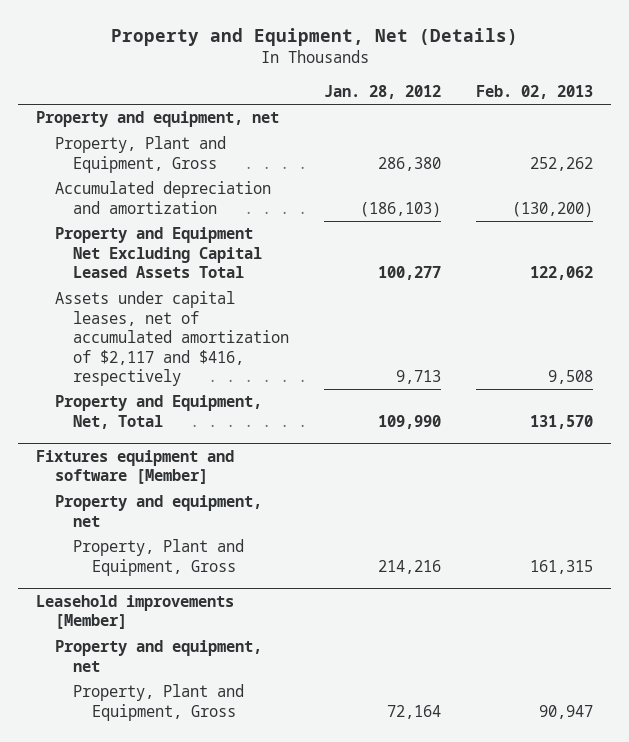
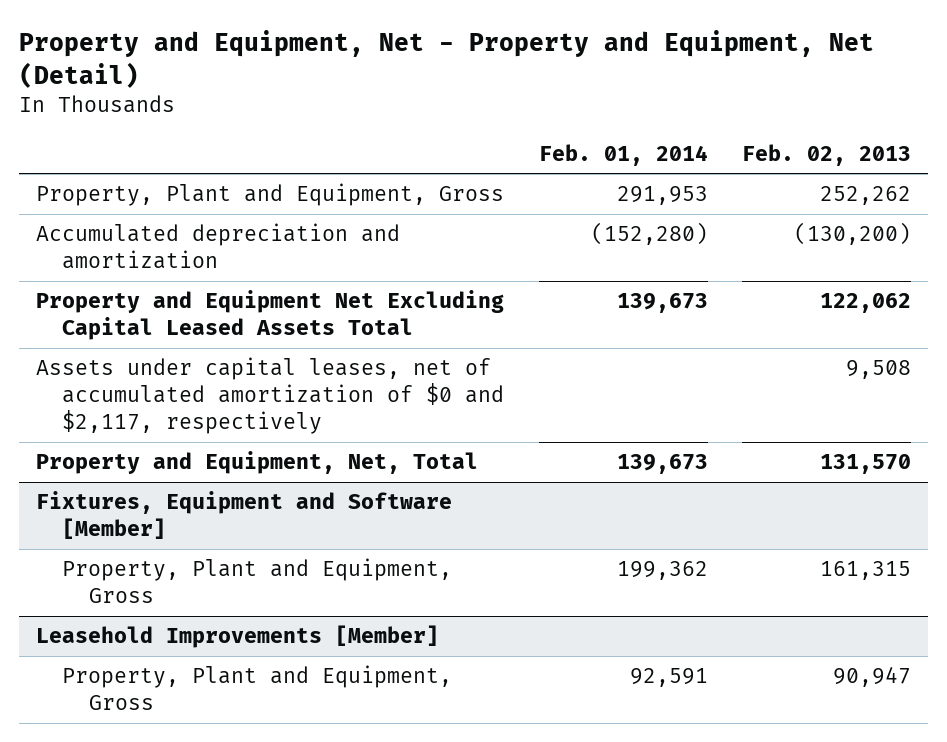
- Property and Equipment, Net (Details)
+ Property and Equipment, Net - Property and Equipment, Net (Detail)
- | Jan. 28, 2012 | Feb. 02, 2013
+ | Feb. 01, 2014 | Feb. 02, 2013
- Property and equipment, net
- Assets under capital leases, net of accumulated amortization of $2,117 and $416, respectively | 9,713 | 9,508
+ Assets under capital leases, net of accumulated amortization of $0 and $2,117, respectively | | 9,508
- Fixtures equipment and software [Member]
- Property and equipment, net
+ Fixtures, Equipment and Software [Member]
- Leasehold improvements [Member]
- Property and equipment, net
+ Leasehold Improvements [Member]

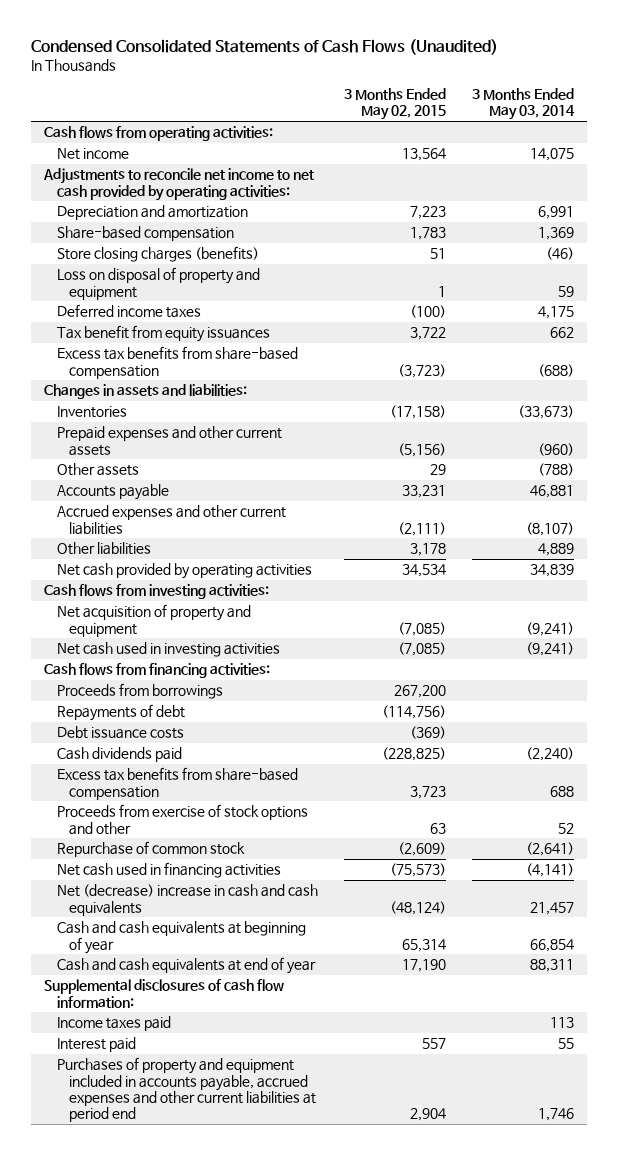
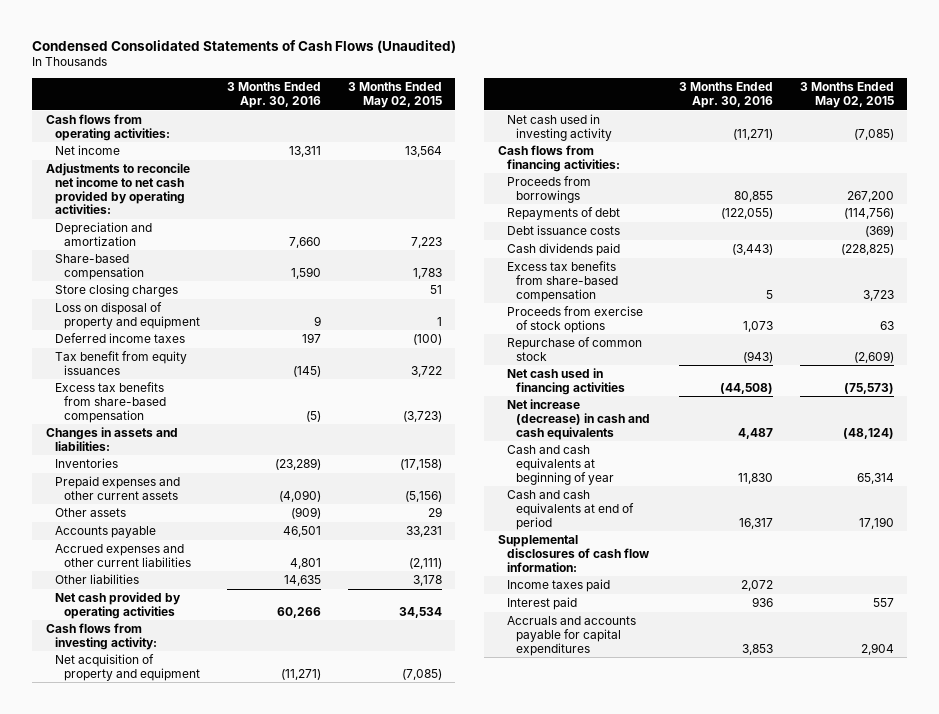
- | 3 Months Ended May 02, 2015 | 3 Months Ended May 03, 2014
+ | 3 Months Ended Apr. 30, 2016 | 3 Months Ended May 02, 2015
- Store closing charges (benefits) | 51 | (46)
+ Store closing charges | | 51
- Cash flows from investing activities:
+ Cash flows from investing activity:
- Net cash used in investing activities | (7,085) | (9,241)
+ Net cash used in investing activity | (11,271) | (7,085)
- Proceeds from exercise of stock options and other | 63 | 52
+ Proceeds from exercise of stock options | 1,073 | 63
- Net (decrease) increase in cash and cash equivalents | (48,124) | 21,457
+ Net increase (decrease) in cash and cash equivalents | 4,487 | (48,124)
- Cash and cash equivalents at end of year | 17,190 | 88,311
+ Cash and cash equivalents at end of period | 16,317 | 17,190
- Purchases of property and equipment included in accounts payable, accrued expenses and other current liabilities at period end | 2,904 | 1,746
+ Accruals and accounts payable for capital expenditures | 3,853 | 2,904

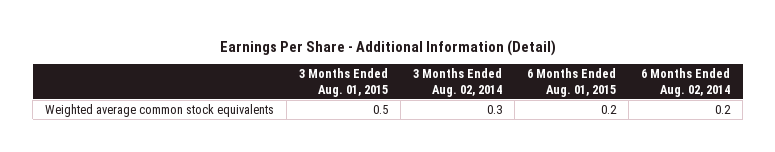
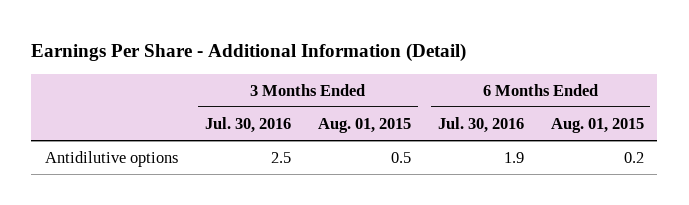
- | 3 Months Ended Aug. 01, 2015 | 3 Months Ended Aug. 02, 2014 | 6 Months Ended Aug. 01, 2015 | 6 Months Ended Aug. 02, 2014
+ | 3 Months Ended Jul. 30, 2016 | 3 Months Ended Aug. 01, 2015 | 6 Months Ended Jul. 30, 2016 | 6 Months Ended Aug. 01, 2015
- Weighted average common stock equivalents | 0.5 | 0.3 | 0.2 | 0.2
+ Antidilutive options | 2.5 | 0.5 | 1.9 | 0.2

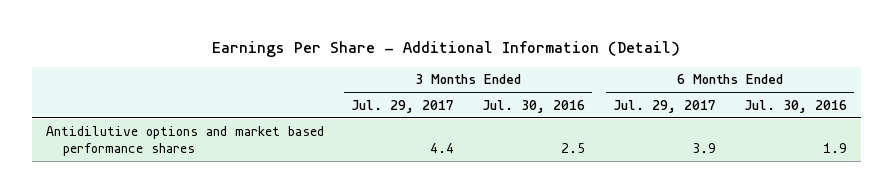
- | 3 Months Ended Jul. 30, 2016 | 3 Months Ended Aug. 01, 2015 | 6 Months Ended Jul. 30, 2016 | 6 Months Ended Aug. 01, 2015
+ | 3 Months Ended Jul. 29, 2017 | 3 Months Ended Jul. 30, 2016 | 6 Months Ended Jul. 29, 2017 | 6 Months Ended Jul. 30, 2016
- Antidilutive options | 2.5 | 0.5 | 1.9 | 0.2
+ Antidilutive options and market based performance shares | 4.4 | 2.5 | 3.9 | 1.9

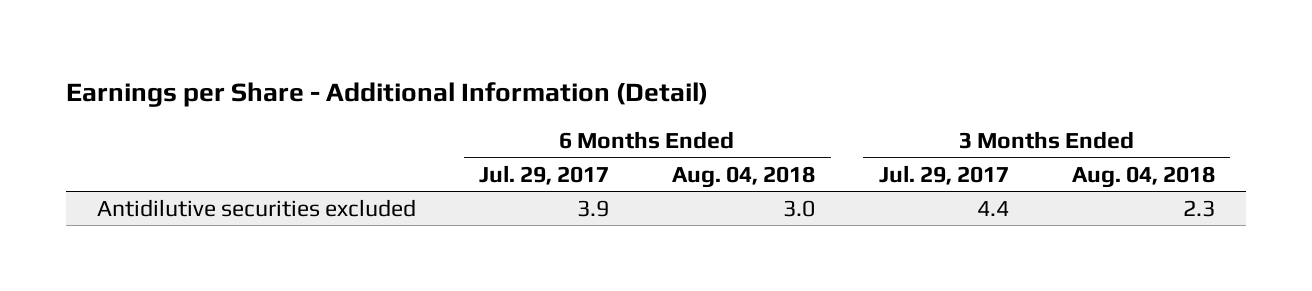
- Earnings Per Share - Additional Information (Detail)
+ Earnings per Share - Additional Information (Detail)
- | 3 Months Ended Jul. 29, 2017 | 3 Months Ended Jul. 30, 2016 | 6 Months Ended Jul. 29, 2017 | 6 Months Ended Jul. 30, 2016
+ | 6 Months Ended Jul. 29, 2017 | 6 Months Ended Aug. 04, 2018 | 3 Months Ended Jul. 29, 2017 | 3 Months Ended Aug. 04, 2018
- Antidilutive options and market based performance shares | 4.4 | 2.5 | 3.9 | 1.9
+ Antidilutive securities excluded | 3.9 | 3.0 | 4.4 | 2.3

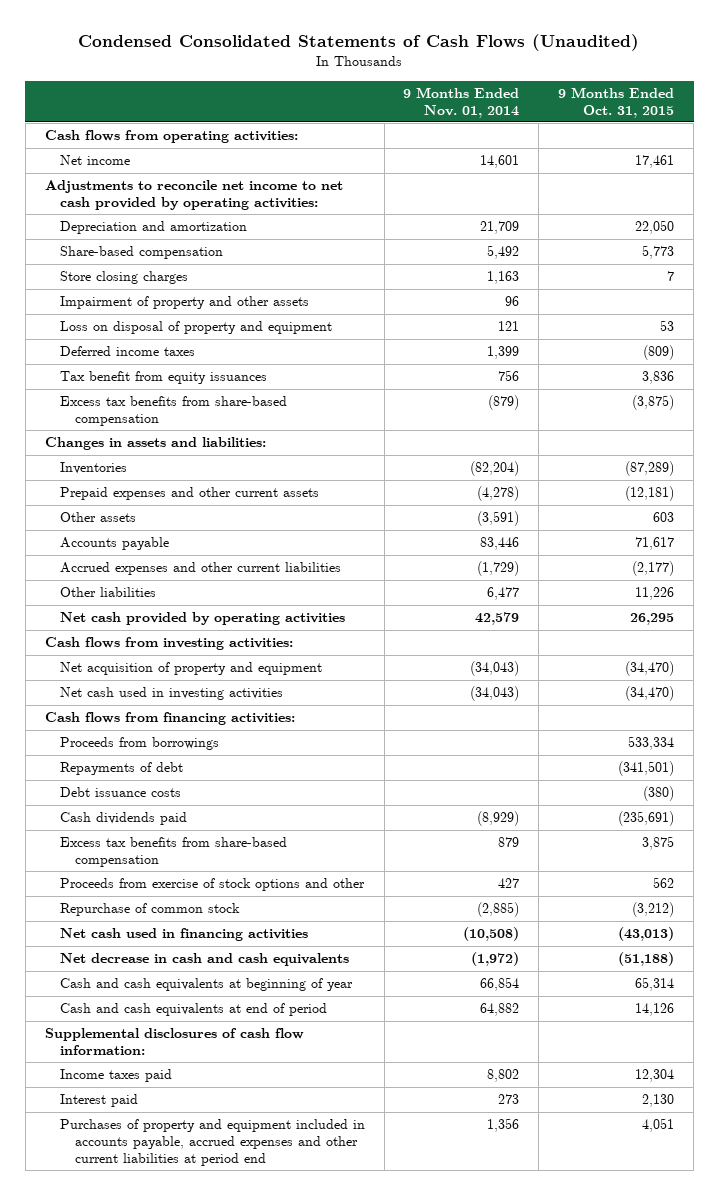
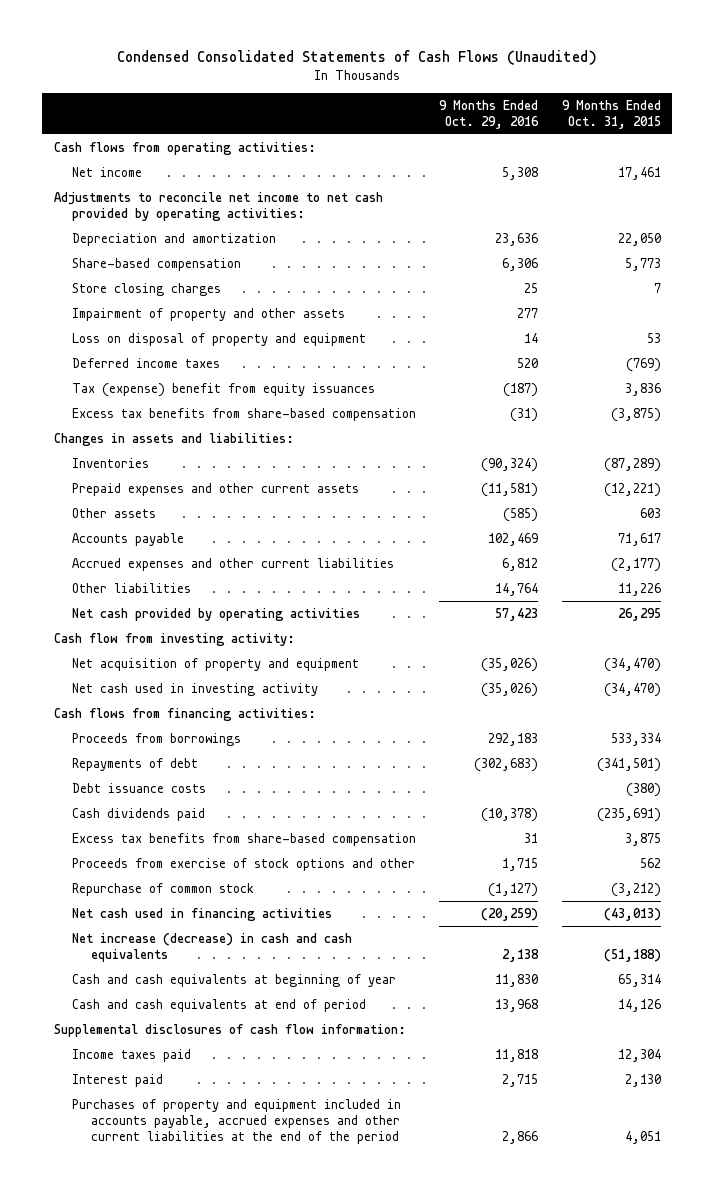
- | 9 Months Ended Nov. 01, 2014 | 9 Months Ended Oct. 31, 2015
+ | 9 Months Ended Oct. 29, 2016 | 9 Months Ended Oct. 31, 2015
- Deferred income taxes | 1,399 | (809)
- Tax benefit from equity issuances | 756 | 3,836
+ Deferred income taxes | 520 | (769)
+ Tax (expense) benefit from equity issuances | (187) | 3,836
- Prepaid expenses and other current assets | (4,278) | (12,181)
+ Prepaid expenses and other current assets | (11,581) | (12,221)
- Cash flows from investing activities:
+ Cash flow from investing activity:
- Net cash used in investing activities | (34,043) | (34,470)
+ Net cash used in investing activity | (35,026) | (34,470)
- Net decrease in cash and cash equivalents | (1,972) | (51,188)
+ Net increase (decrease) in cash and cash equivalents | 2,138 | (51,188)
- Purchases of property and equipment included in accounts payable, accrued expenses and other current liabilities at period end | 1,356 | 4,051
+ Purchases of property and equipment included in accounts payable, accrued expenses and other current liabilities at the end of the period | 2,866 | 4,051

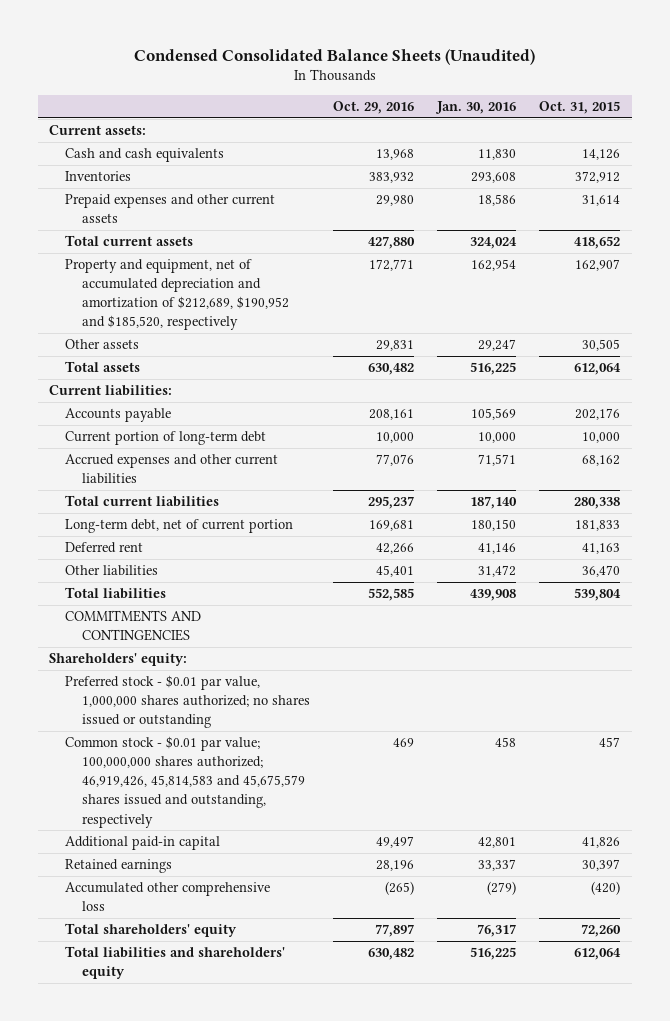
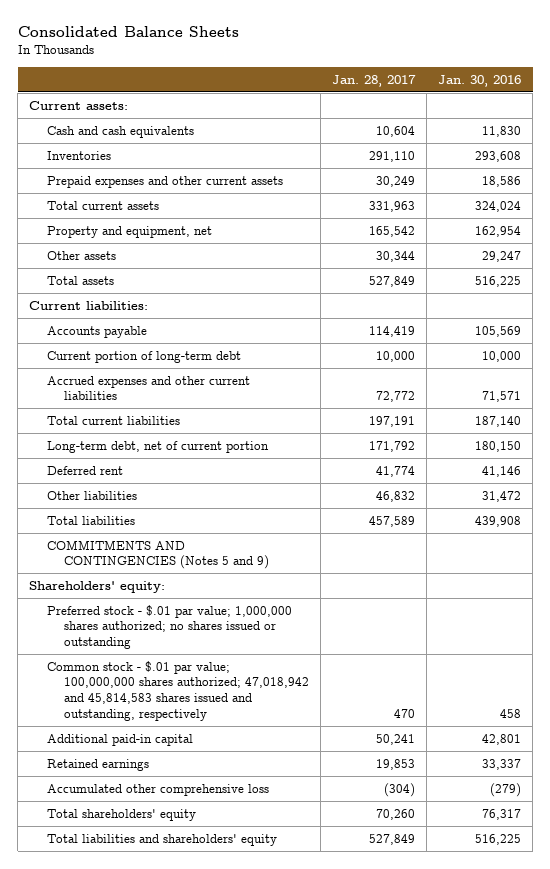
- Condensed Consolidated Balance Sheets (Unaudited)
+ Consolidated Balance Sheets
- | Oct. 29, 2016 | Jan. 30, 2016 | Oct. 31, 2015
+ | Jan. 28, 2017 | Jan. 30, 2016
- Property and equipment, net of accumulated depreciation and amortization of $212,689, $190,952 and $185,520, respectively | 172,771 | 162,954 | 162,907
+ Property and equipment, net | 165,542 | 162,954
- COMMITMENTS AND CONTINGENCIES
+ COMMITMENTS AND CONTINGENCIES (Notes 5 and 9)
- Preferred stock - $0.01 par value, 1,000,000 shares authorized; no shares issued or outstanding
- Common stock - $0.01 par value; 100,000,000 shares authorized; 46,919,426, 45,814,583 and 45,675,579 shares issued and outstanding, respectively | 469 | 458 | 457
+ Preferred stock - $.01 par value; 1,000,000 shares authorized; no shares issued or outstanding
+ Common stock - $.01 par value; 100,000,000 shares authorized; 47,018,942 and 45,814,583 shares issued and outstanding, respectively | 470 | 458

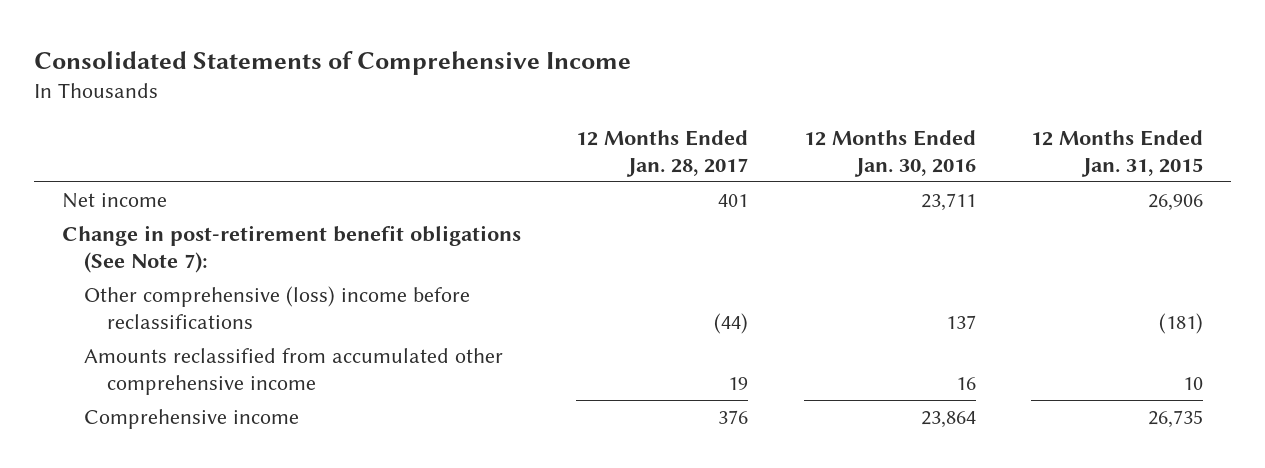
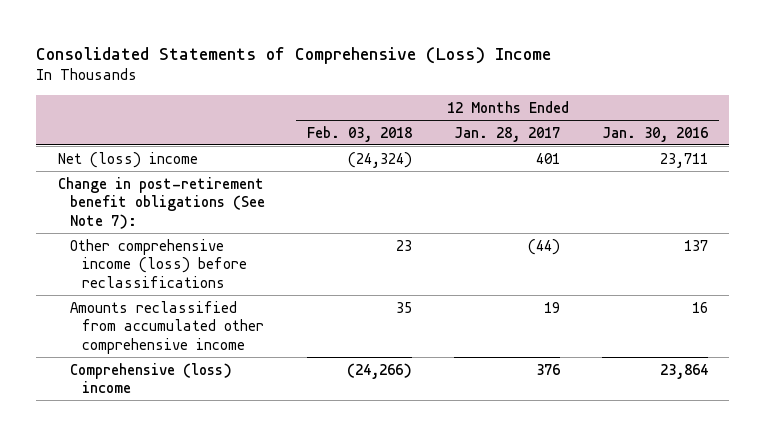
- Consolidated Statements of Comprehensive Income
+ Consolidated Statements of Comprehensive (Loss) Income
- | 12 Months Ended Jan. 28, 2017 | 12 Months Ended Jan. 30, 2016 | 12 Months Ended Jan. 31, 2015
+ | 12 Months Ended Feb. 03, 2018 | 12 Months Ended Jan. 28, 2017 | 12 Months Ended Jan. 30, 2016
- Net income | 401 | 23,711 | 26,906
+ Net (loss) income | (24,324) | 401 | 23,711
- Other comprehensive (loss) income before reclassifications | (44) | 137 | (181)
+ Other comprehensive income (loss) before reclassifications | 23 | (44) | 137
- Comprehensive income | 376 | 23,864 | 26,735
+ Comprehensive (loss) income | (24,266) | 376 | 23,864

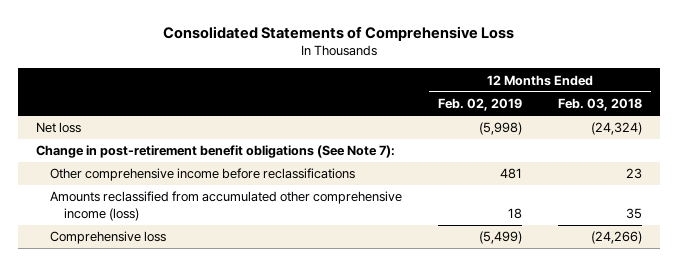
- Consolidated Statements of Comprehensive (Loss) Income
+ Consolidated Statements of Comprehensive Loss
- | 12 Months Ended Feb. 03, 2018 | 12 Months Ended Jan. 28, 2017 | 12 Months Ended Jan. 30, 2016
+ | 12 Months Ended Feb. 02, 2019 | 12 Months Ended Feb. 03, 2018
- Net (loss) income | (24,324) | 401 | 23,711
+ Net loss | (5,998) | (24,324)
- Other comprehensive income (loss) before reclassifications | 23 | (44) | 137
- Amounts reclassified from accumulated other comprehensive income | 35 | 19 | 16
- Comprehensive (loss) income | (24,266) | 376 | 23,864
+ Other comprehensive income before reclassifications | 481 | 23
+ Amounts reclassified from accumulated other comprehensive income (loss) | 18 | 35
+ Comprehensive loss | (5,499) | (24,266)

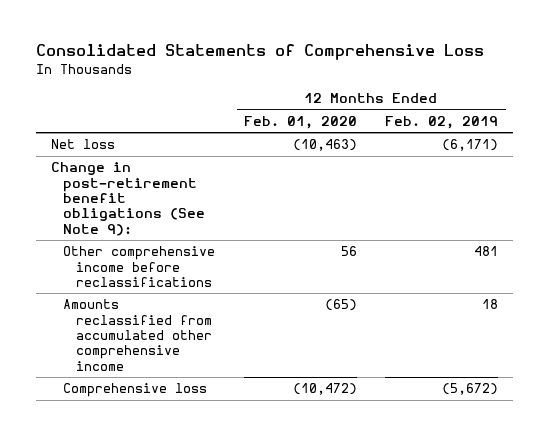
- | 12 Months Ended Feb. 02, 2019 | 12 Months Ended Feb. 03, 2018
+ | 12 Months Ended Feb. 01, 2020 | 12 Months Ended Feb. 02, 2019
- Net loss | (5,998) | (24,324)
- Change in post-retirement benefit obligations (See Note 7):
+ Net loss | (10,463) | (6,171)
+ Change in post-retirement benefit obligations (See Note 9):
- Amounts reclassified from accumulated other comprehensive income (loss) | 18 | 35
- Comprehensive loss | (5,499) | (24,266)
+ Amounts reclassified from accumulated other comprehensive income | (65) | 18
+ Comprehensive loss | (10,472) | (5,672)

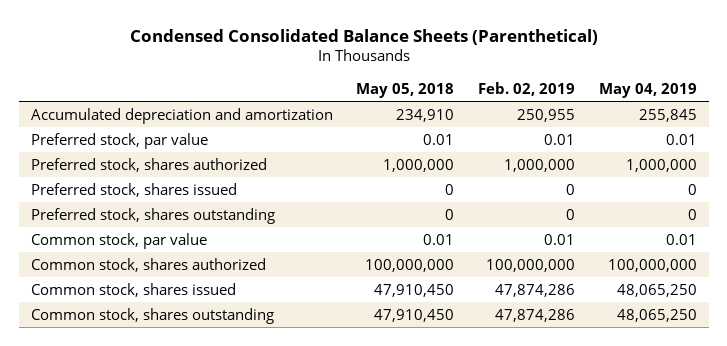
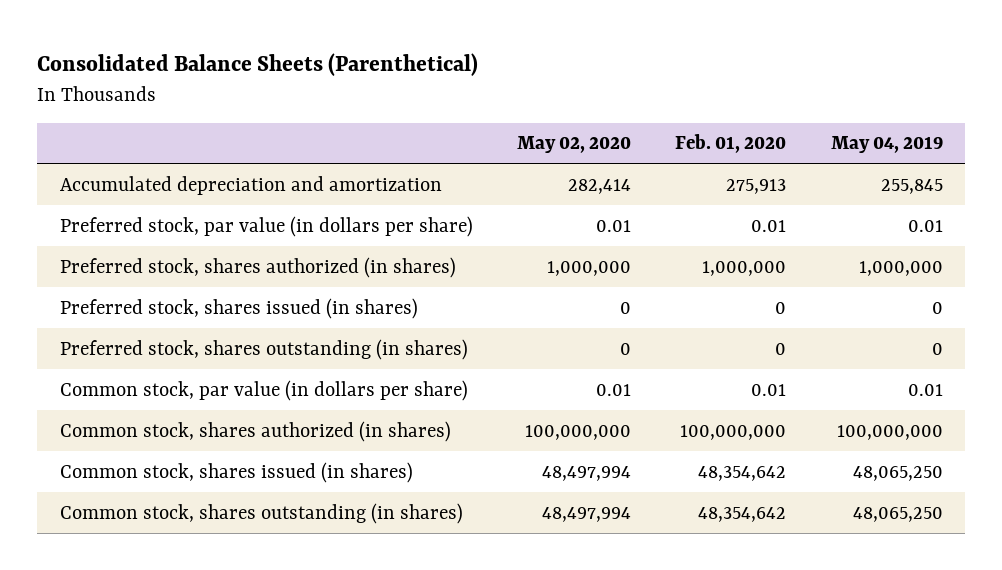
- Condensed Consolidated Balance Sheets (Parenthetical)
+ Consolidated Balance Sheets (Parenthetical)
- | May 05, 2018 | Feb. 02, 2019 | May 04, 2019
+ | May 02, 2020 | Feb. 01, 2020 | May 04, 2019
- Preferred stock, par value | 0.01 | 0.01 | 0.01
- Preferred stock, shares authorized | 1,000,000 | 1,000,000 | 1,000,000
- Preferred stock, shares issued | 0 | 0 | 0
- Preferred stock, shares outstanding | 0 | 0 | 0
- Common stock, par value | 0.01 | 0.01 | 0.01
- Common stock, shares authorized | 100,000,000 | 100,000,000 | 100,000,000
- Common stock, shares issued | 47,910,450 | 47,874,286 | 48,065,250
- Common stock, shares outstanding | 47,910,450 | 47,874,286 | 48,065,250
+ Preferred stock, par value (in dollars per share) | 0.01 | 0.01 | 0.01
+ Preferred stock, shares authorized (in shares) | 1,000,000 | 1,000,000 | 1,000,000
+ Preferred stock, shares issued (in shares) | 0 | 0 | 0
+ Preferred stock, shares outstanding (in shares) | 0 | 0 | 0
+ Common stock, par value (in dollars per share) | 0.01 | 0.01 | 0.01
+ Common stock, shares authorized (in shares) | 100,000,000 | 100,000,000 | 100,000,000
+ Common stock, shares issued (in shares) | 48,497,994 | 48,354,642 | 48,065,250
+ Common stock, shares outstanding (in shares) | 48,497,994 | 48,354,642 | 48,065,250

